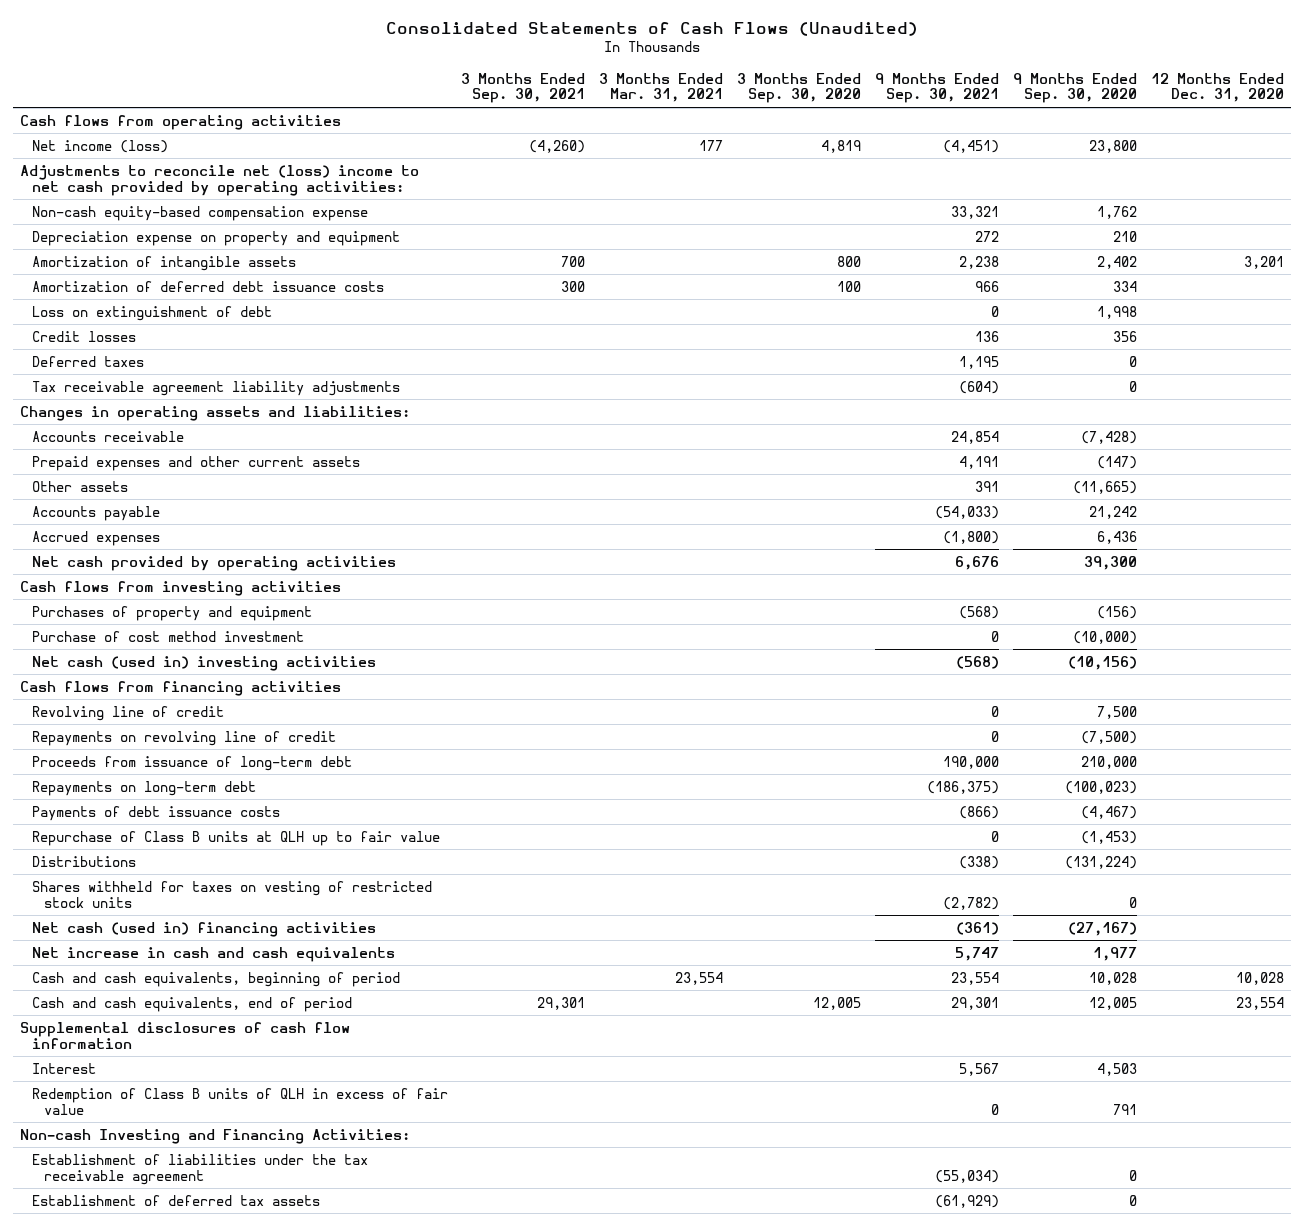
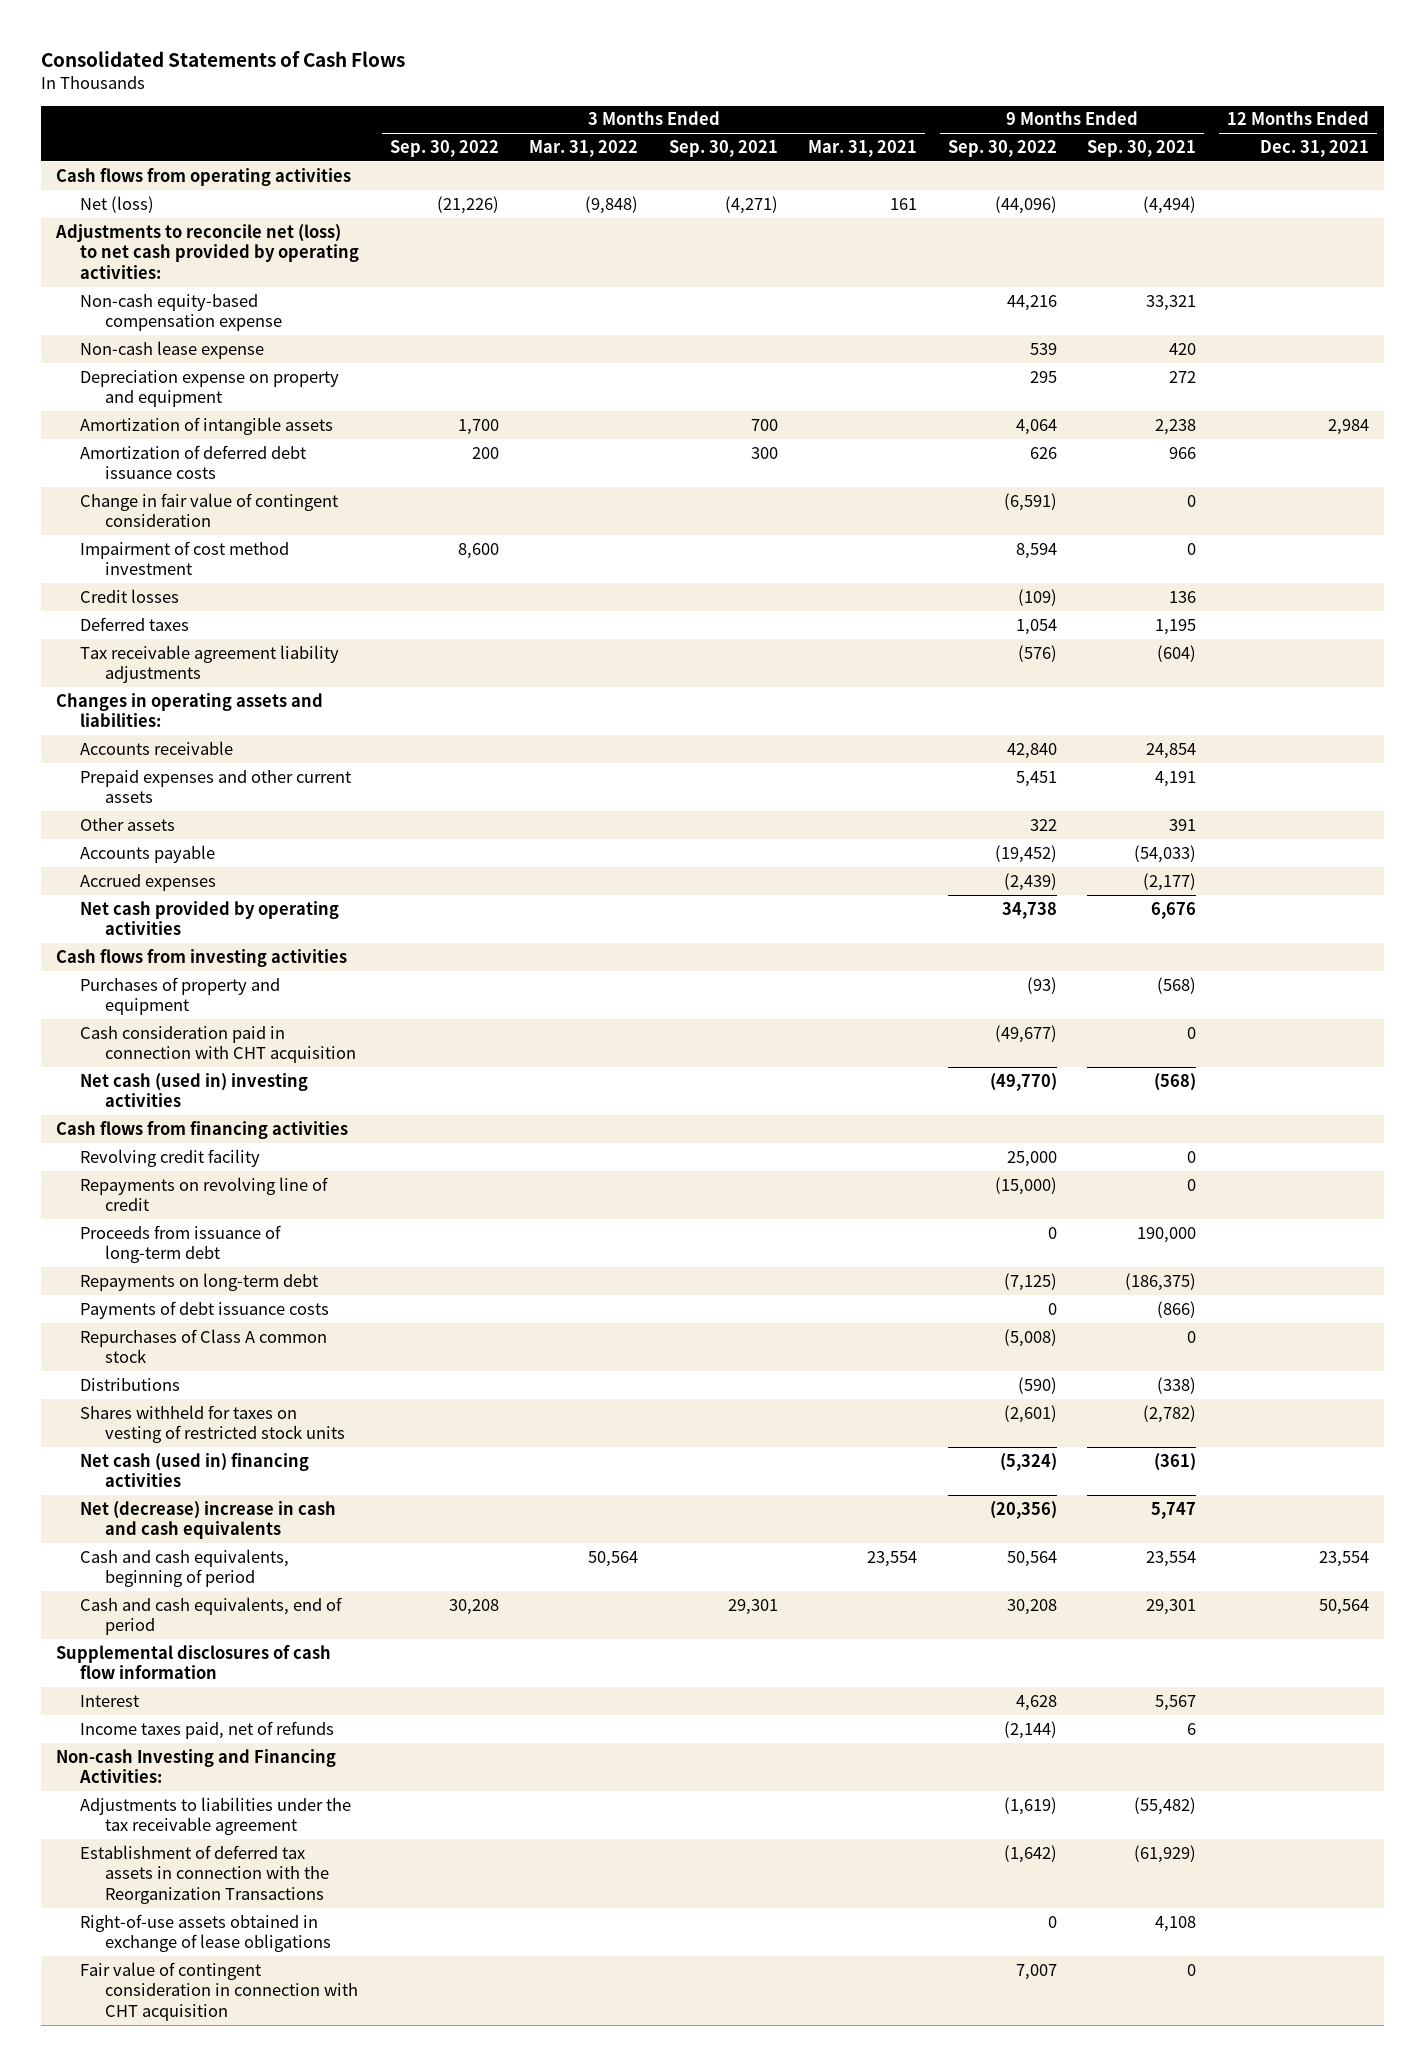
- Consolidated Statements of Cash Flows (Unaudited)
+ Consolidated Statements of Cash Flows
- | 3 Months Ended Sep. 30, 2021 | 3 Months Ended Mar. 31, 2021 | 3 Months Ended Sep. 30, 2020 | 9 Months Ended Sep. 30, 2021 | 9 Months Ended Sep. 30, 2020 | 12 Months Ended Dec. 31, 2020
+ | 3 Months Ended Sep. 30, 2022 | 3 Months Ended Mar. 31, 2022 | 3 Months Ended Sep. 30, 2021 | 3 Months Ended Mar. 31, 2021 | 9 Months Ended Sep. 30, 2022 | 9 Months Ended Sep. 30, 2021 | 12 Months Ended Dec. 31, 2021
- Net income (loss) | (4,260) | 177 | 4,819 | (4,451) | 23,800 |
- Adjustments to reconcile net (loss) income to net cash provided by operating activities:
+ Net (loss) | (21,226) | (9,848) | (4,271) | 161 | (44,096) | (4,494) |
+ Adjustments to reconcile net (loss) to net cash provided by operating activities:
+ Non-cash lease expense | | | | | 539 | 420 |
- Loss on extinguishment of debt | | | | 0 | 1,998 |
+ Change in fair value of contingent consideration | | | | | (6,591) | 0 |
+ Impairment of cost method investment | 8,600 | | | | 8,594 | 0 |
- Accrued expenses | | | | (1,800) | 6,436 |
+ Accrued expenses | | | | | (2,439) | (2,177) |
- Purchase of cost method investment | | | | 0 | (10,000) |
+ Cash consideration paid in connection with CHT acquisition | | | | | (49,677) | 0 |
- Revolving line of credit | | | | 0 | 7,500 |
+ Revolving credit facility | | | | | 25,000 | 0 |
- Repurchase of Class B units at QLH up to fair value | | | | 0 | (1,453) |
+ Repurchases of Class A common stock | | | | | (5,008) | 0 |
- Net increase in cash and cash equivalents | | | | 5,747 | 1,977 |
+ Net (decrease) increase in cash and cash equivalents | | | | | (20,356) | 5,747 |
- Redemption of Class B units of QLH in excess of fair value | | | | 0 | 791 |
+ Income taxes paid, net of refunds | | | | | (2,144) | 6 |
- Establishment of liabilities under the tax receivable agreement | | | | (55,034) | 0 |
- Establishment of deferred tax assets | | | | (61,929) | 0 |
+ Adjustments to liabilities under the tax receivable agreement | | | | | (1,619) | (55,482) |
+ Establishment of deferred tax assets in connection with the Reorganization Transactions | | | | | (1,642) | (61,929) |
+ Right-of-use assets obtained in exchange of lease obligations | | | | | 0 | 4,108 |
+ Fair value of contingent consideration in connection with CHT acquisition | | | | | 7,007 | 0 |

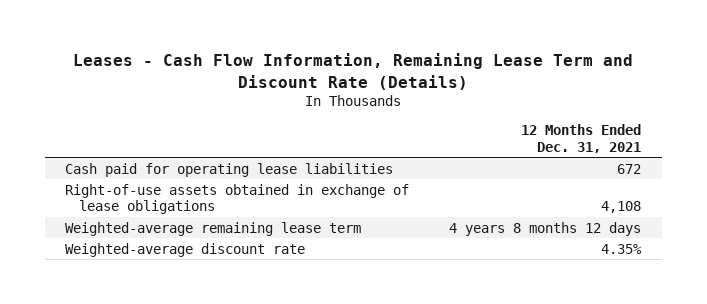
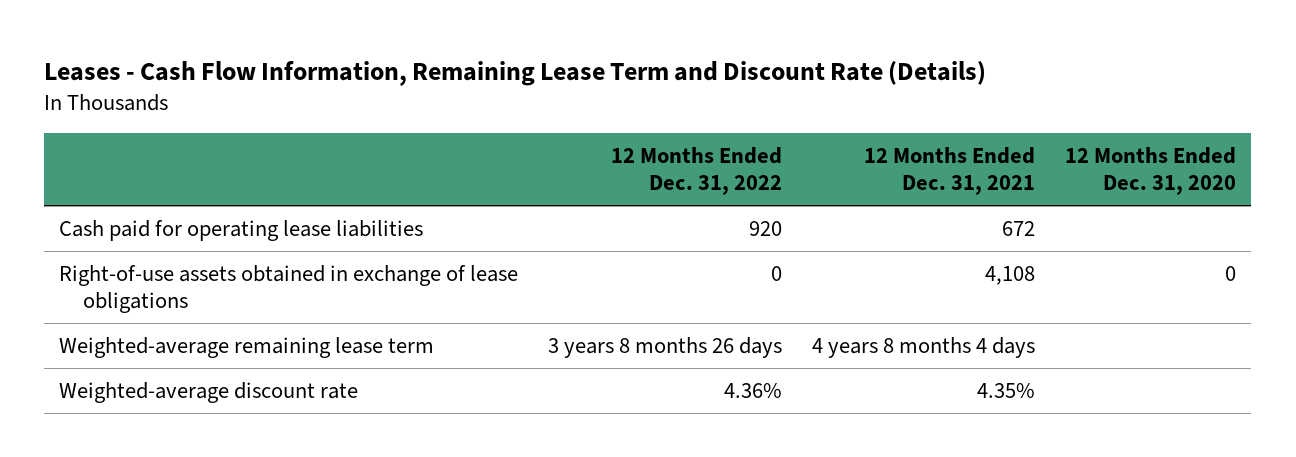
- | 12 Months Ended Dec. 31, 2021
+ | 12 Months Ended Dec. 31, 2022 | 12 Months Ended Dec. 31, 2021 | 12 Months Ended Dec. 31, 2020
- Weighted-average remaining lease term | 4 years 8 months 12 days
+ Weighted-average remaining lease term | 3 years 8 months 26 days | 4 years 8 months 4 days |

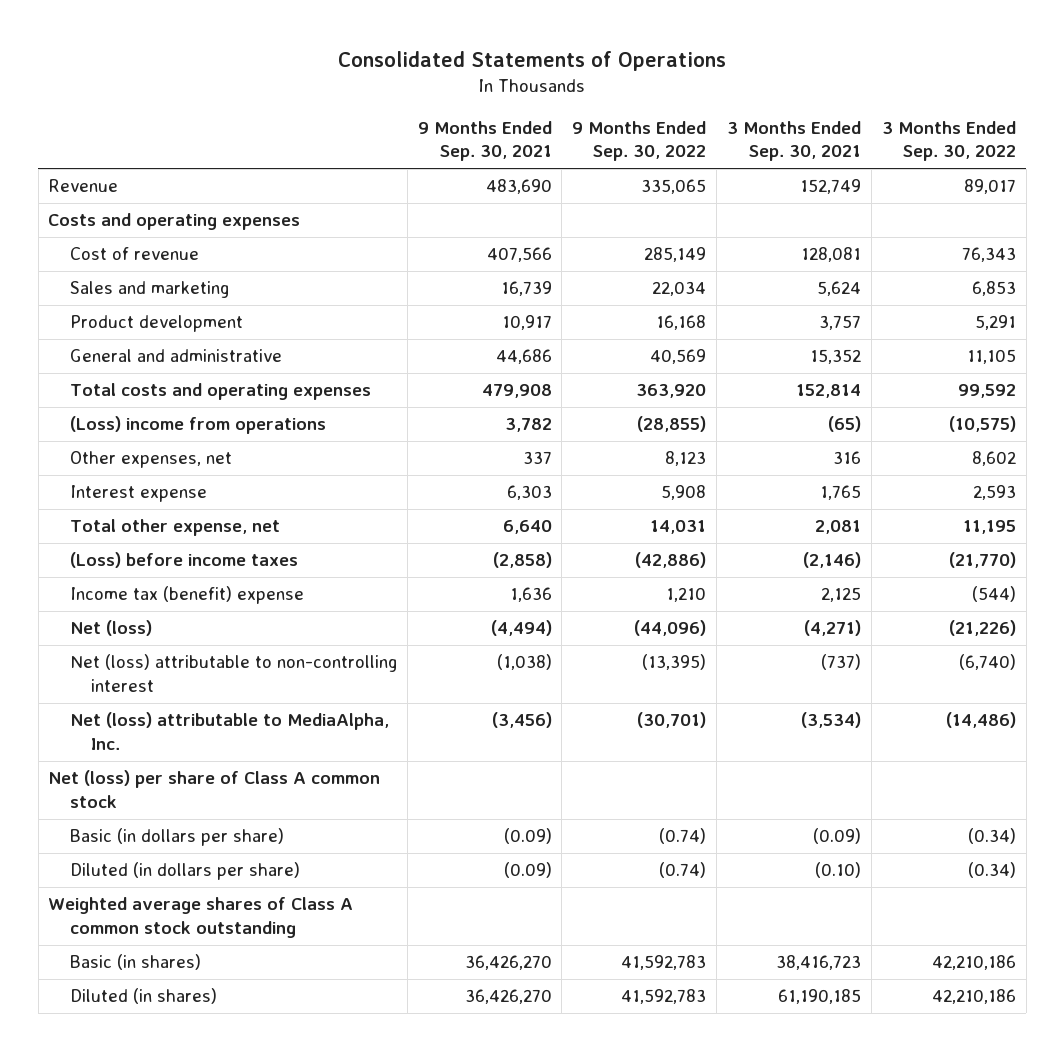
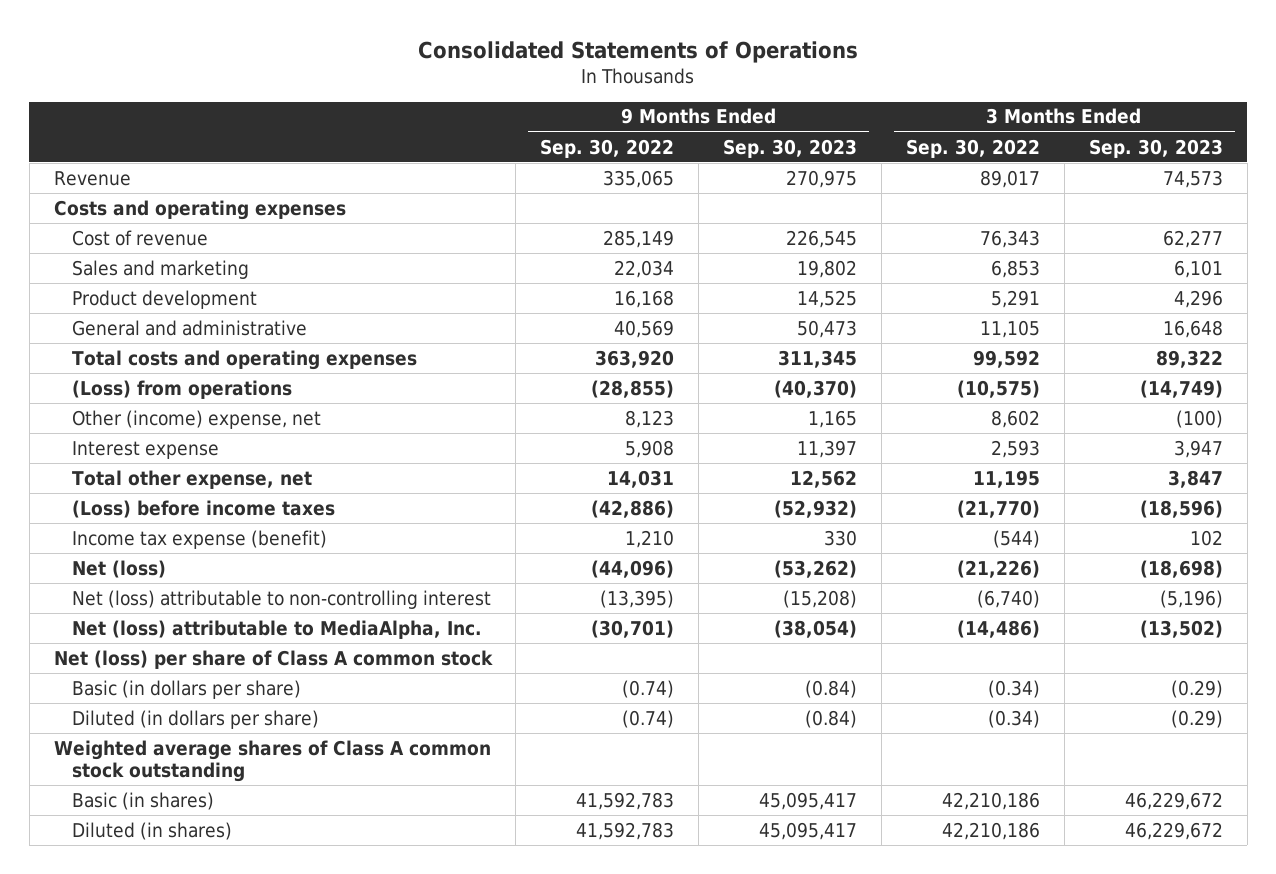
- | 9 Months Ended Sep. 30, 2021 | 9 Months Ended Sep. 30, 2022 | 3 Months Ended Sep. 30, 2021 | 3 Months Ended Sep. 30, 2022
+ | 9 Months Ended Sep. 30, 2022 | 9 Months Ended Sep. 30, 2023 | 3 Months Ended Sep. 30, 2022 | 3 Months Ended Sep. 30, 2023
- (Loss) income from operations | 3,782 | (28,855) | (65) | (10,575)
- Other expenses, net | 337 | 8,123 | 316 | 8,602
+ (Loss) from operations | (28,855) | (40,370) | (10,575) | (14,749)
+ Other (income) expense, net | 8,123 | 1,165 | 8,602 | (100)
- Income tax (benefit) expense | 1,636 | 1,210 | 2,125 | (544)
+ Income tax expense (benefit) | 1,210 | 330 | (544) | 102

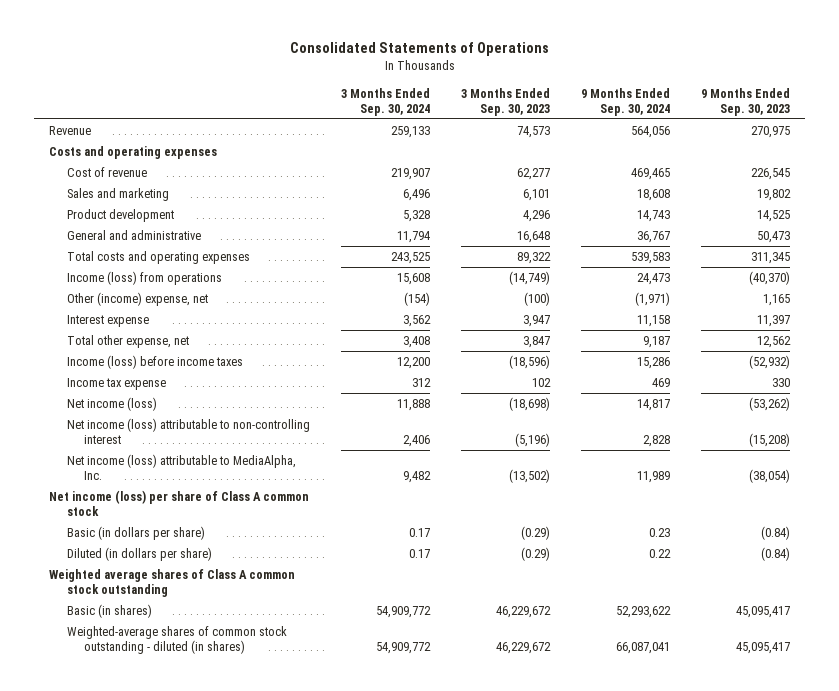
- | 9 Months Ended Sep. 30, 2022 | 9 Months Ended Sep. 30, 2023 | 3 Months Ended Sep. 30, 2022 | 3 Months Ended Sep. 30, 2023
+ | 3 Months Ended Sep. 30, 2024 | 3 Months Ended Sep. 30, 2023 | 9 Months Ended Sep. 30, 2024 | 9 Months Ended Sep. 30, 2023
- (Loss) from operations | (28,855) | (40,370) | (10,575) | (14,749)
+ Income (loss) from operations | 15,608 | (14,749) | 24,473 | (40,370)
- (Loss) before income taxes | (42,886) | (52,932) | (21,770) | (18,596)
- Income tax expense (benefit) | 1,210 | 330 | (544) | 102
- Net (loss) | (44,096) | (53,262) | (21,226) | (18,698)
- Net (loss) attributable to non-controlling interest | (13,395) | (15,208) | (6,740) | (5,196)
- Net (loss) attributable to MediaAlpha, Inc. | (30,701) | (38,054) | (14,486) | (13,502)
- Net (loss) per share of Class A common stock
+ Income (loss) before income taxes | 12,200 | (18,596) | 15,286 | (52,932)
+ Income tax expense | 312 | 102 | 469 | 330
+ Net income (loss) | 11,888 | (18,698) | 14,817 | (53,262)
+ Net income (loss) attributable to non-controlling interest | 2,406 | (5,196) | 2,828 | (15,208)
+ Net income (loss) attributable to MediaAlpha, Inc. | 9,482 | (13,502) | 11,989 | (38,054)
+ Net income (loss) per share of Class A common stock
- Diluted (in shares) | 41,592,783 | 45,095,417 | 42,210,186 | 46,229,672
+ Weighted-average shares of common stock outstanding - diluted (in shares) | 54,909,772 | 46,229,672 | 66,087,041 | 45,095,417

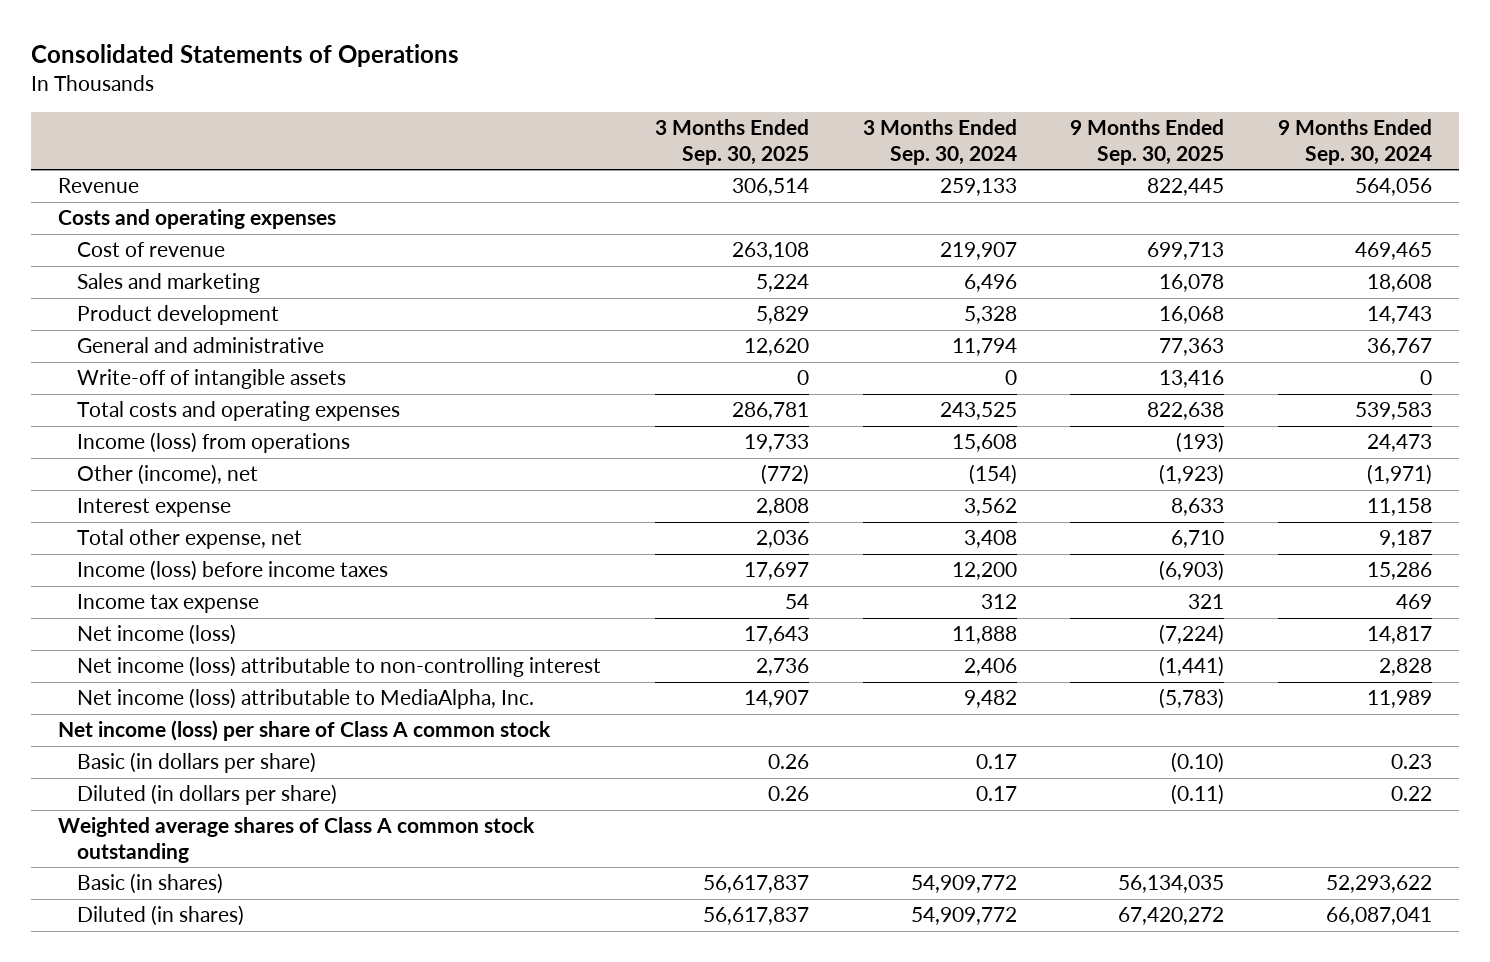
- | 3 Months Ended Sep. 30, 2024 | 3 Months Ended Sep. 30, 2023 | 9 Months Ended Sep. 30, 2024 | 9 Months Ended Sep. 30, 2023
+ | 3 Months Ended Sep. 30, 2025 | 3 Months Ended Sep. 30, 2024 | 9 Months Ended Sep. 30, 2025 | 9 Months Ended Sep. 30, 2024
+ Write-off of intangible assets | 0 | 0 | 13,416 | 0
- Other (income) expense, net | (154) | (100) | (1,971) | 1,165
+ Other (income), net | (772) | (154) | (1,923) | (1,971)
- Weighted-average shares of common stock outstanding - diluted (in shares) | 54,909,772 | 46,229,672 | 66,087,041 | 45,095,417
+ Diluted (in shares) | 56,617,837 | 54,909,772 | 67,420,272 | 66,087,041

